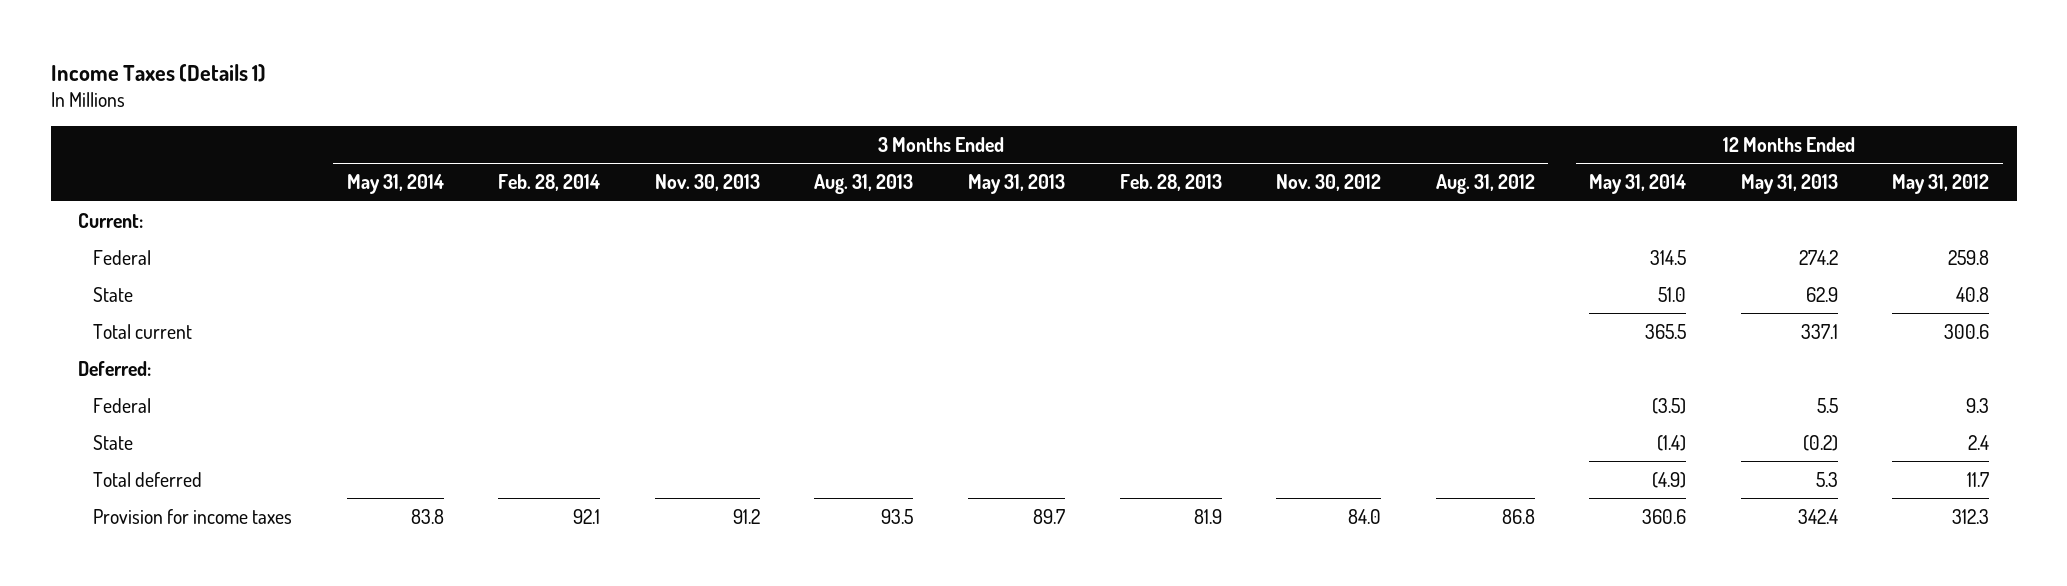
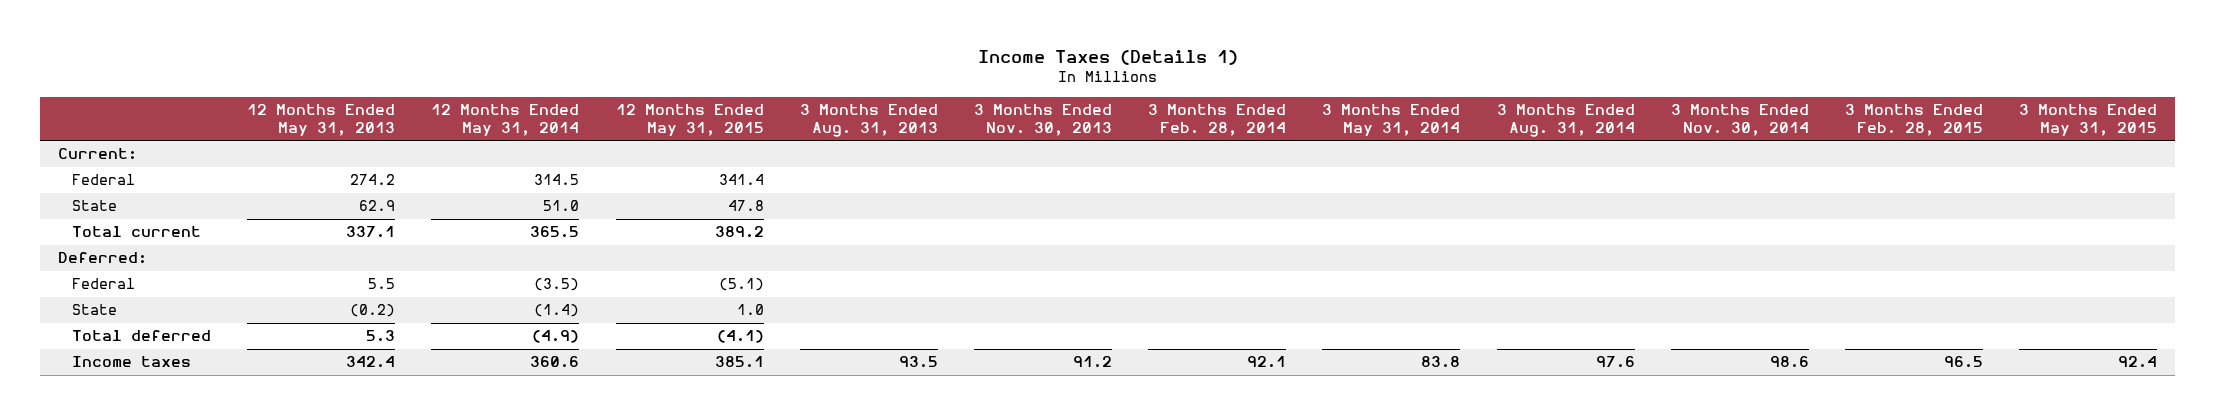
- | 3 Months Ended May 31, 2014 | 3 Months Ended Feb. 28, 2014 | 3 Months Ended Nov. 30, 2013 | 3 Months Ended Aug. 31, 2013 | 3 Months Ended May 31, 2013 | 3 Months Ended Feb. 28, 2013 | 3 Months Ended Nov. 30, 2012 | 3 Months Ended Aug. 31, 2012 | 12 Months Ended May 31, 2014 | 12 Months Ended May 31, 2013 | 12 Months Ended May 31, 2012
+ | 12 Months Ended May 31, 2013 | 12 Months Ended May 31, 2014 | 12 Months Ended May 31, 2015 | 3 Months Ended Aug. 31, 2013 | 3 Months Ended Nov. 30, 2013 | 3 Months Ended Feb. 28, 2014 | 3 Months Ended May 31, 2014 | 3 Months Ended Aug. 31, 2014 | 3 Months Ended Nov. 30, 2014 | 3 Months Ended Feb. 28, 2015 | 3 Months Ended May 31, 2015
- Provision for income taxes | 83.8 | 92.1 | 91.2 | 93.5 | 89.7 | 81.9 | 84.0 | 86.8 | 360.6 | 342.4 | 312.3
+ Income taxes | 342.4 | 360.6 | 385.1 | 93.5 | 91.2 | 92.1 | 83.8 | 97.6 | 98.6 | 96.5 | 92.4

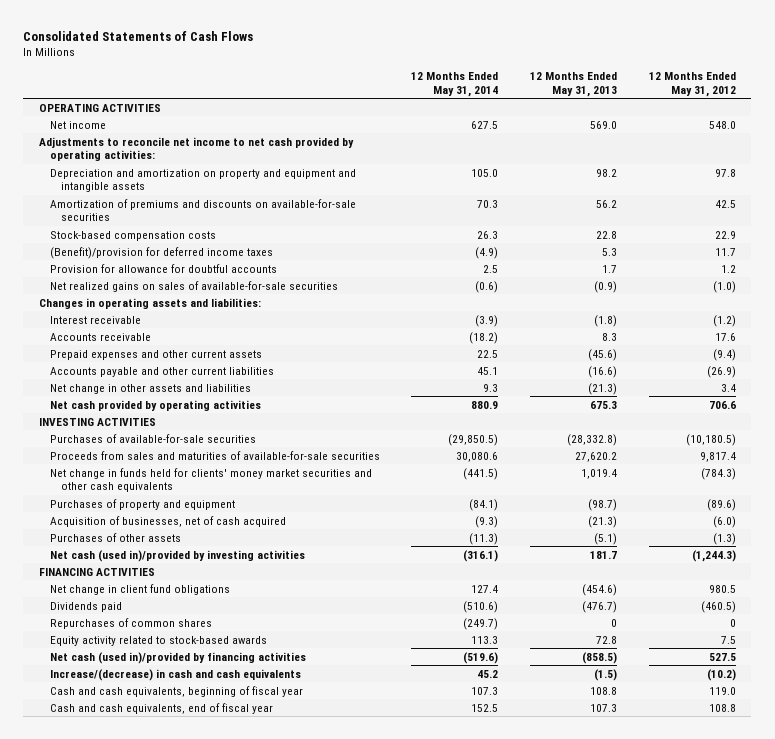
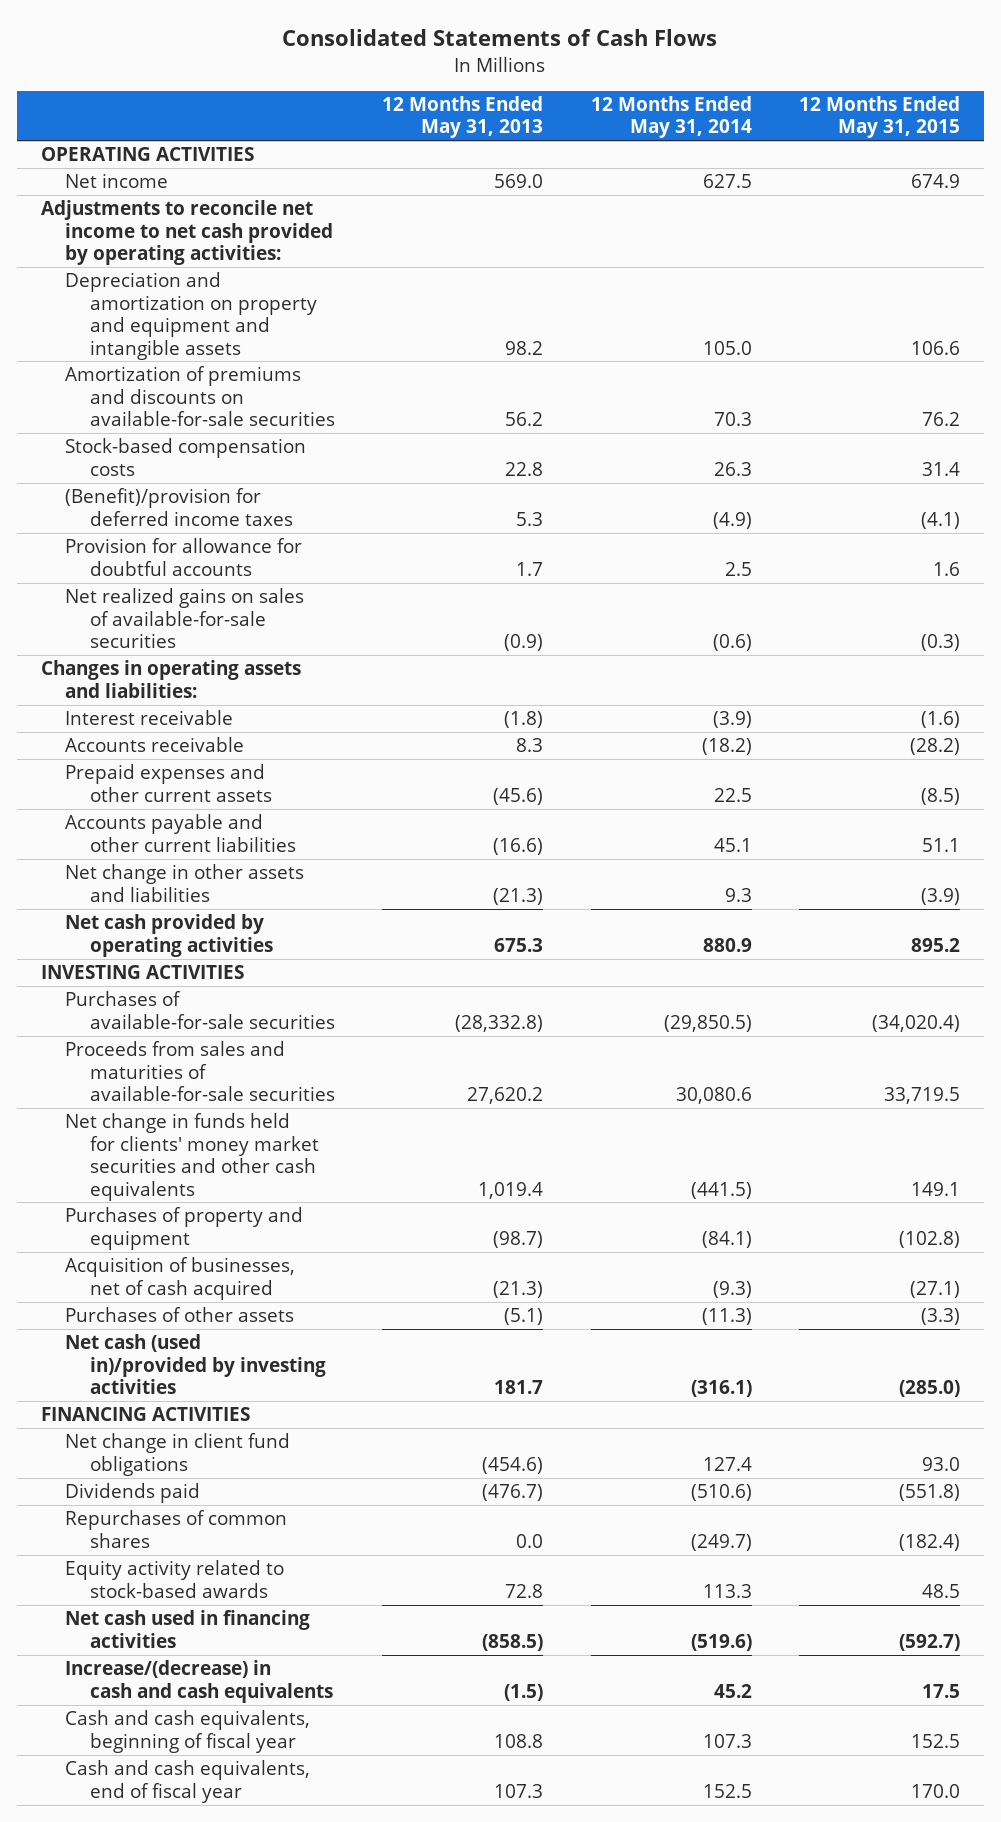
- | 12 Months Ended May 31, 2014 | 12 Months Ended May 31, 2013 | 12 Months Ended May 31, 2012
+ | 12 Months Ended May 31, 2013 | 12 Months Ended May 31, 2014 | 12 Months Ended May 31, 2015
- Repurchases of common shares | (249.7) | 0 | 0
+ Repurchases of common shares | 0.0 | (249.7) | (182.4)
- Net cash (used in)/provided by financing activities | (519.6) | (858.5) | 527.5
+ Net cash used in financing activities | (858.5) | (519.6) | (592.7)

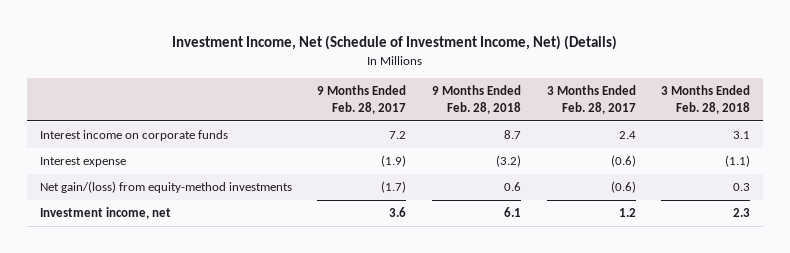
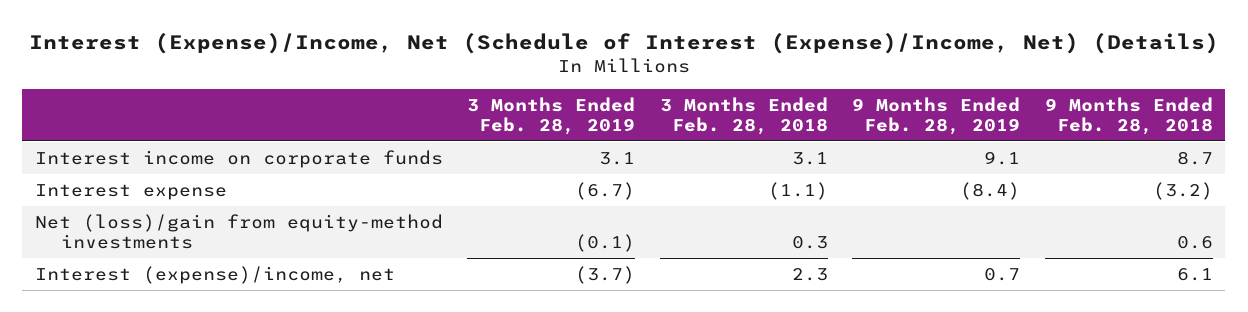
- Investment Income, Net (Schedule of Investment Income, Net) (Details)
+ Interest (Expense)/Income, Net (Schedule of Interest (Expense)/Income, Net) (Details)
- | 9 Months Ended Feb. 28, 2017 | 9 Months Ended Feb. 28, 2018 | 3 Months Ended Feb. 28, 2017 | 3 Months Ended Feb. 28, 2018
+ | 3 Months Ended Feb. 28, 2019 | 3 Months Ended Feb. 28, 2018 | 9 Months Ended Feb. 28, 2019 | 9 Months Ended Feb. 28, 2018
- Net gain/(loss) from equity-method investments | (1.7) | 0.6 | (0.6) | 0.3
- Investment income, net | 3.6 | 6.1 | 1.2 | 2.3
+ Net (loss)/gain from equity-method investments | (0.1) | 0.3 | | 0.6
+ Interest (expense)/income, net | (3.7) | 2.3 | 0.7 | 6.1

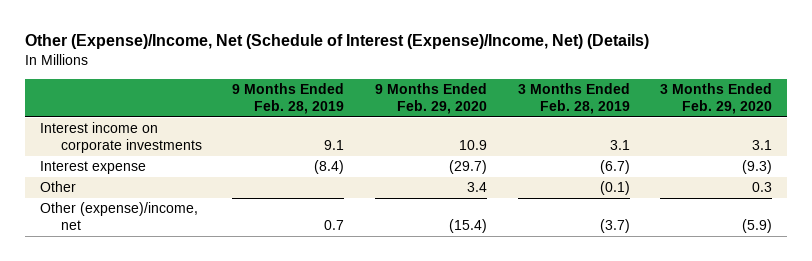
- Interest (Expense)/Income, Net (Schedule of Interest (Expense)/Income, Net) (Details)
+ Other (Expense)/Income, Net (Schedule of Interest (Expense)/Income, Net) (Details)
- | 3 Months Ended Feb. 28, 2019 | 3 Months Ended Feb. 28, 2018 | 9 Months Ended Feb. 28, 2019 | 9 Months Ended Feb. 28, 2018
+ | 9 Months Ended Feb. 28, 2019 | 9 Months Ended Feb. 29, 2020 | 3 Months Ended Feb. 28, 2019 | 3 Months Ended Feb. 29, 2020
- Interest income on corporate funds | 3.1 | 3.1 | 9.1 | 8.7
+ Interest income on corporate investments | 9.1 | 10.9 | 3.1 | 3.1
- Net (loss)/gain from equity-method investments | (0.1) | 0.3 | | 0.6
- Interest (expense)/income, net | (3.7) | 2.3 | 0.7 | 6.1
+ Other | | 3.4 | (0.1) | 0.3
+ Other (expense)/income, net | 0.7 | (15.4) | (3.7) | (5.9)

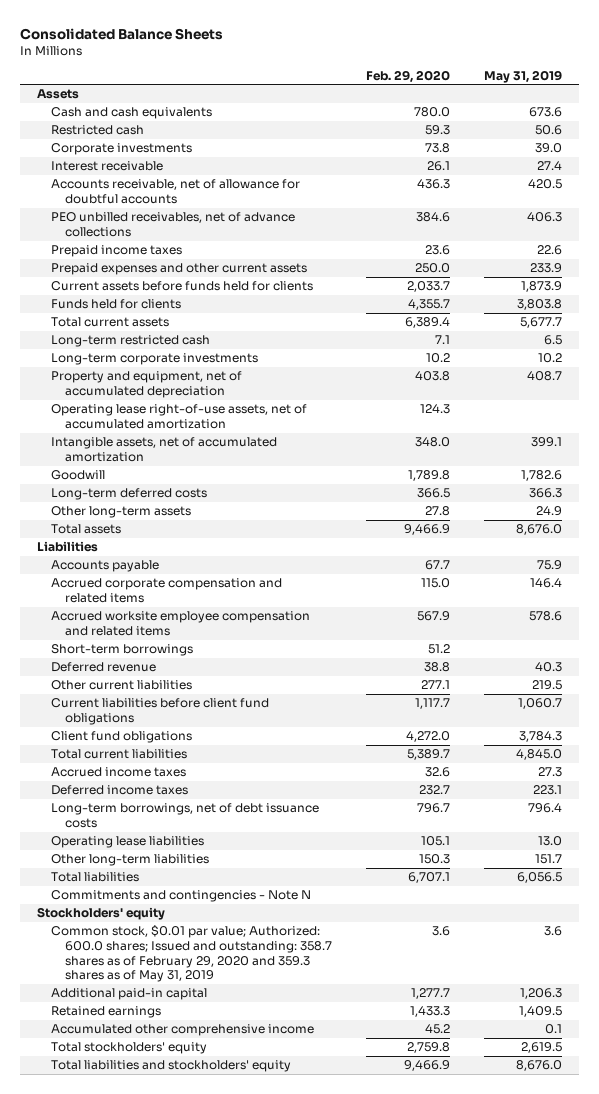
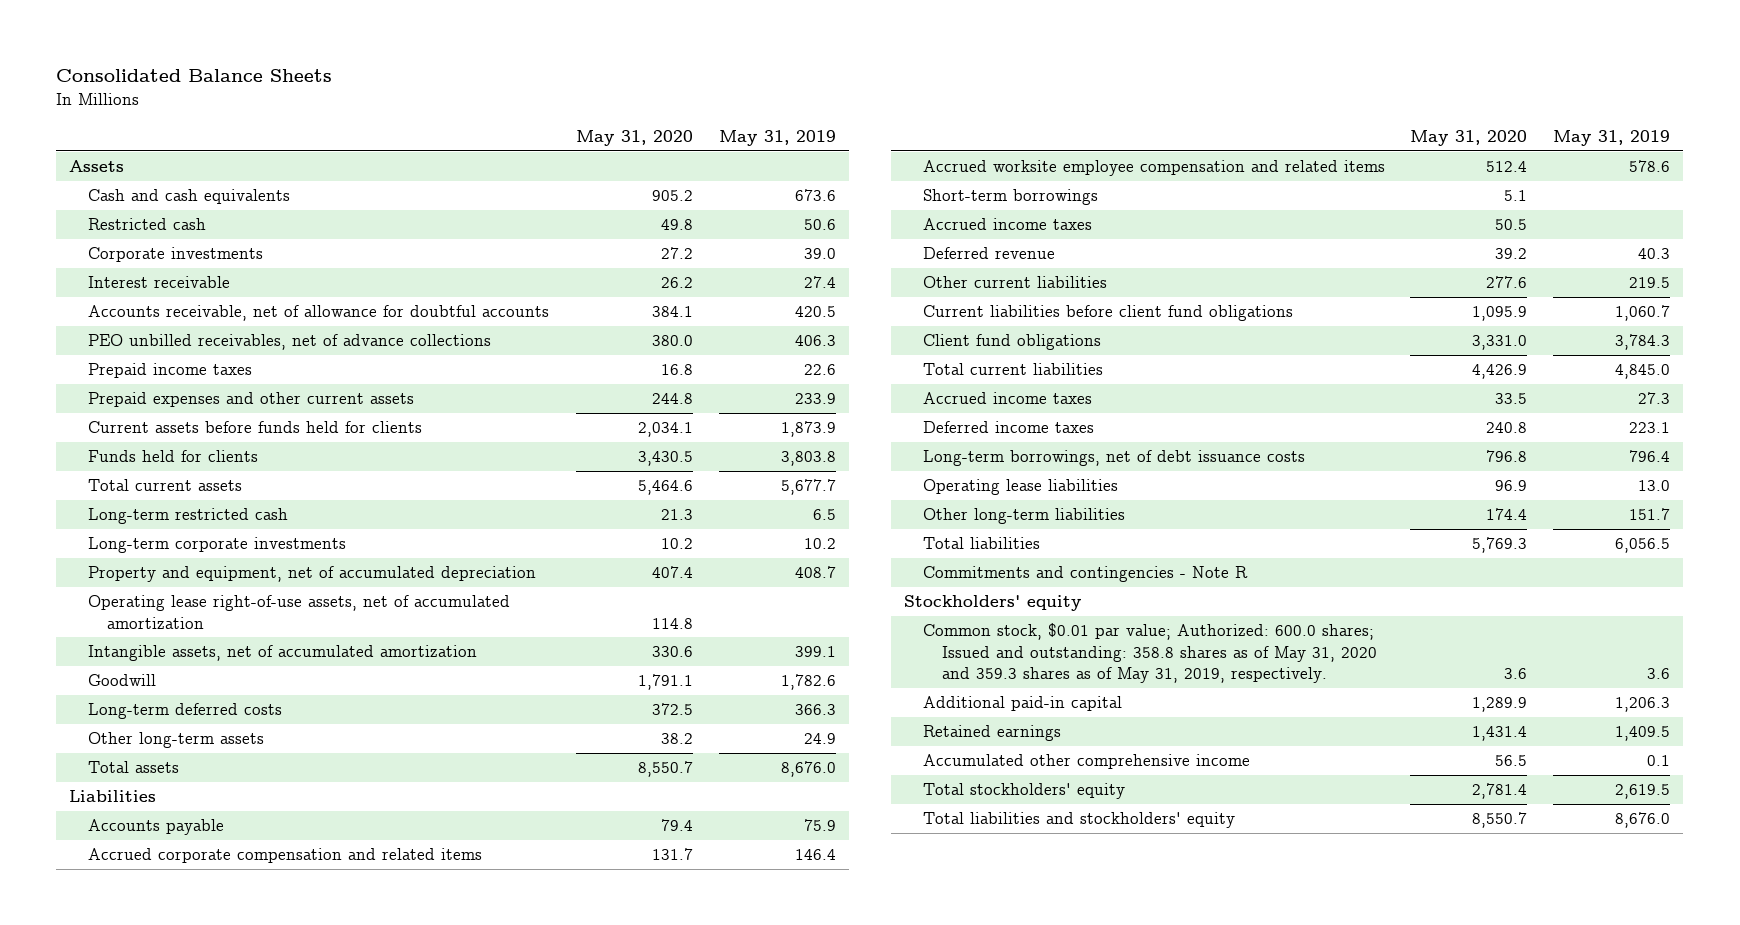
- | Feb. 29, 2020 | May 31, 2019
+ | May 31, 2020 | May 31, 2019
+ Accrued income taxes | 50.5 |
- Commitments and contingencies - Note N
+ Commitments and contingencies - Note R
- Common stock, $0.01 par value; Authorized: 600.0 shares; Issued and outstanding: 358.7 shares as of February 29, 2020 and 359.3 shares as of May 31, 2019 | 3.6 | 3.6
+ Common stock, $0.01 par value; Authorized: 600.0 shares; Issued and outstanding: 358.8 shares as of May 31, 2020 and 359.3 shares as of May 31, 2019, respectively. | 3.6 | 3.6

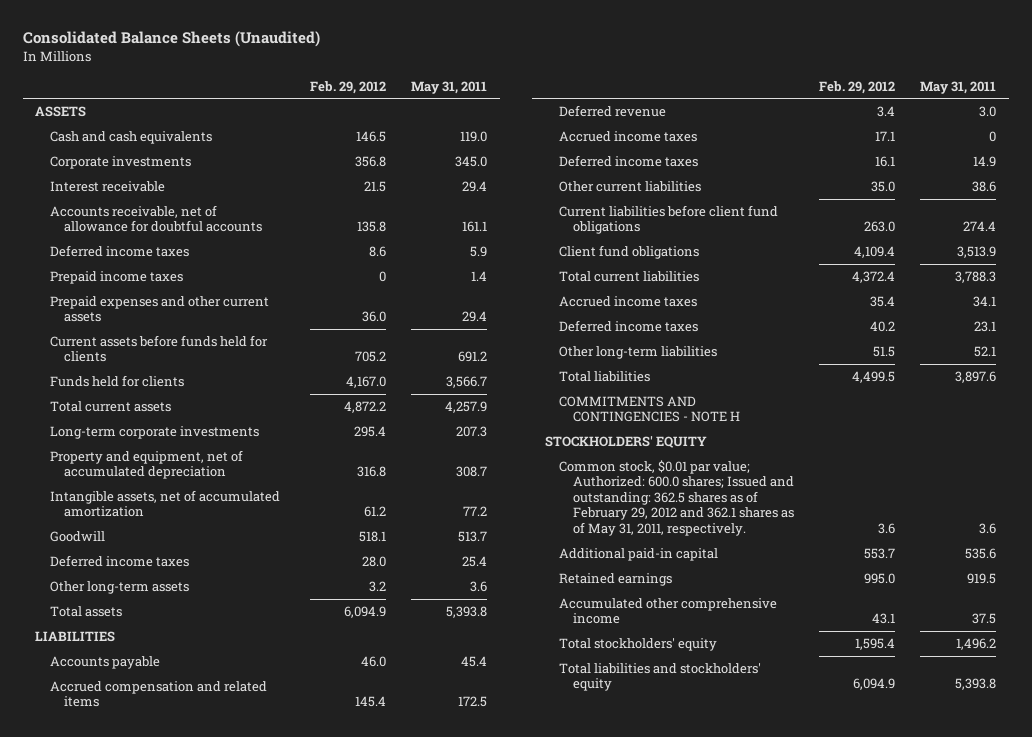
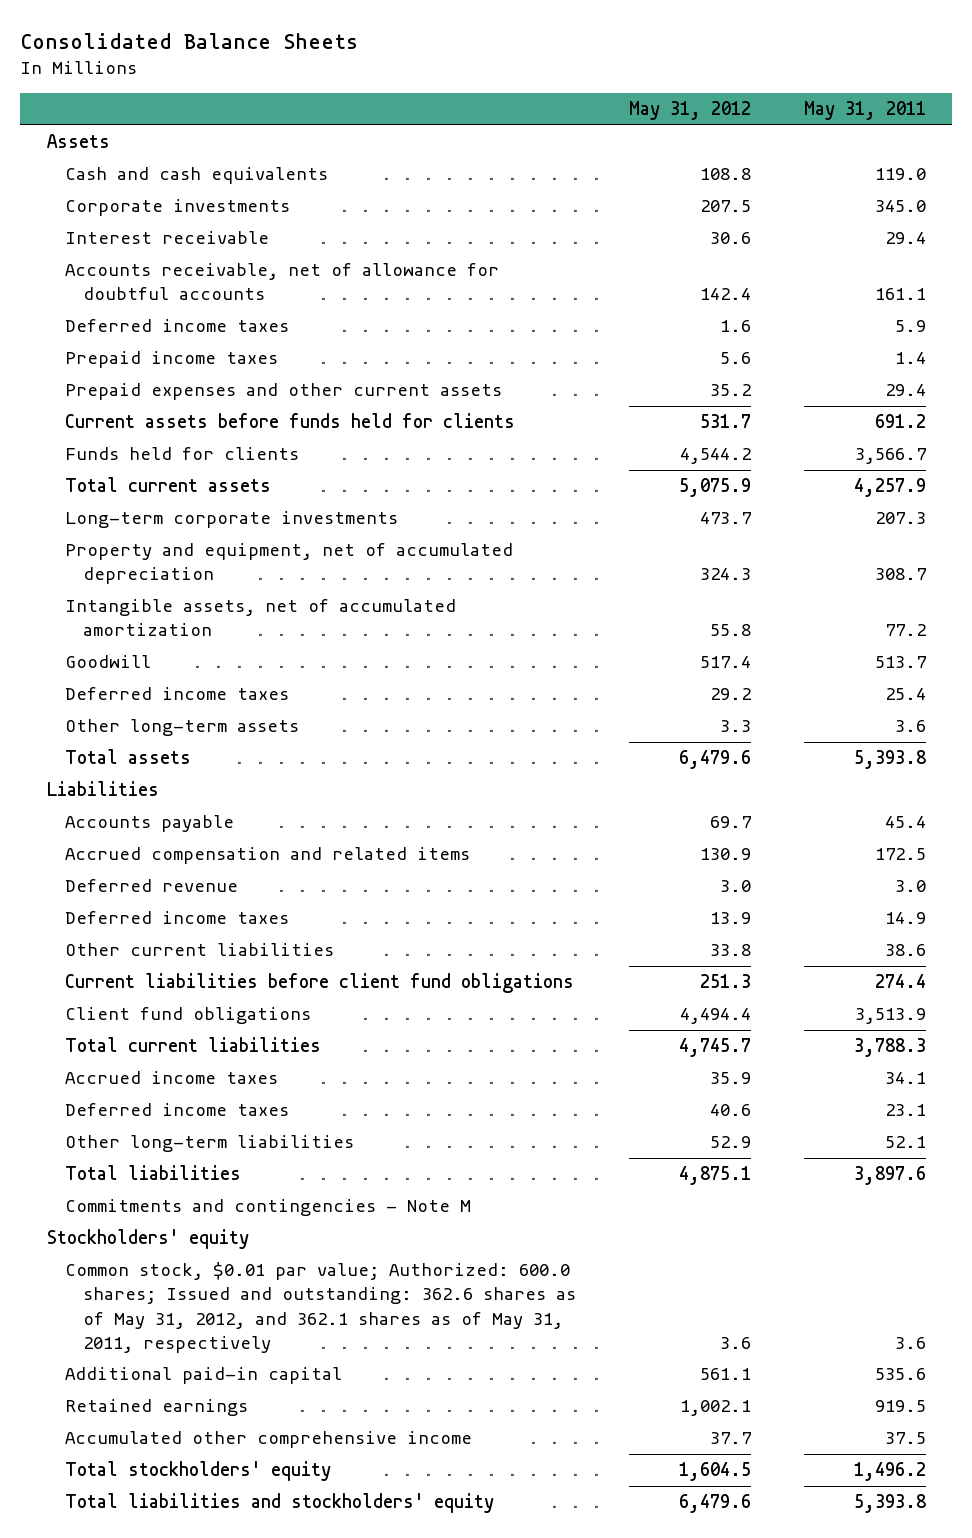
- Consolidated Balance Sheets (Unaudited)
+ Consolidated Balance Sheets
- | Feb. 29, 2012 | May 31, 2011
+ | May 31, 2012 | May 31, 2011
- ASSETS
+ Assets
- LIABILITIES
+ Liabilities
- Accrued income taxes | 17.1 | 0
- COMMITMENTS AND CONTINGENCIES - NOTE H
- STOCKHOLDERS' EQUITY
- Common stock, $0.01 par value; Authorized: 600.0 shares; Issued and outstanding: 362.5 shares as of February 29, 2012 and 362.1 shares as of May 31, 2011, respectively. | 3.6 | 3.6
+ Commitments and contingencies - Note M
+ Stockholders' equity
+ Common stock, $0.01 par value; Authorized: 600.0 shares; Issued and outstanding: 362.6 shares as of May 31, 2012, and 362.1 shares as of May 31, 2011, respectively | 3.6 | 3.6

